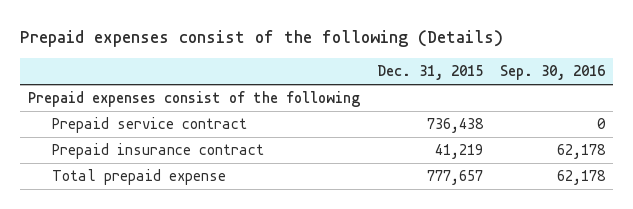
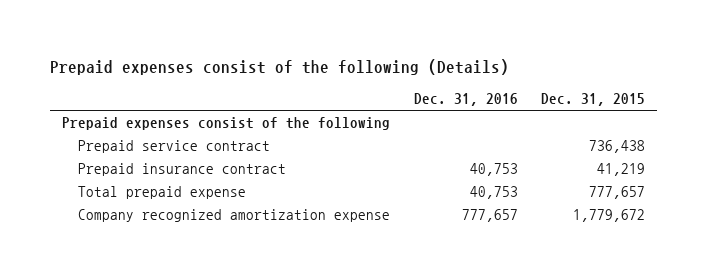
- | Dec. 31, 2015 | Sep. 30, 2016
+ | Dec. 31, 2016 | Dec. 31, 2015
+ Company recognized amortization expense | 777,657 | 1,779,672

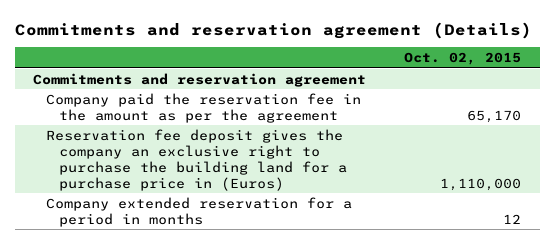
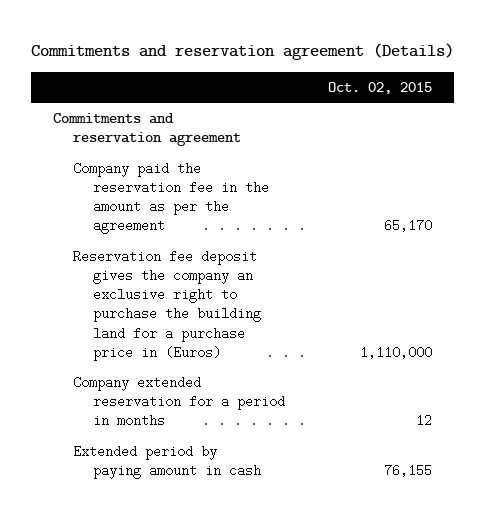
+ Extended period by paying amount in cash | 76,155

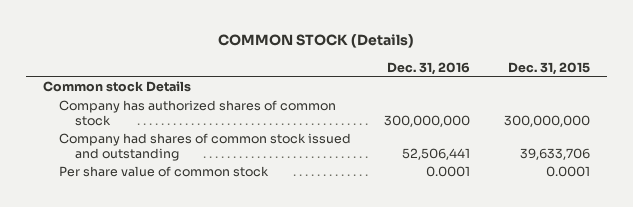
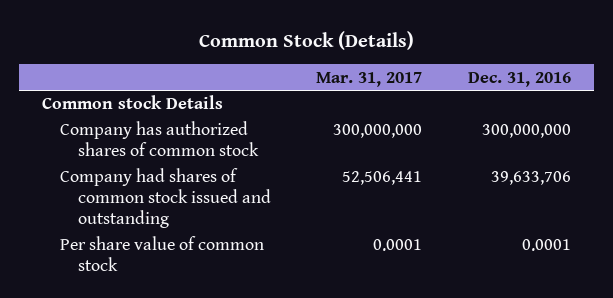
- COMMON STOCK (Details)
+ Common Stock (Details)
- | Dec. 31, 2016 | Dec. 31, 2015
+ | Mar. 31, 2017 | Dec. 31, 2016
- Company had shares of common stock issued and outstanding | 52,506,441 | 39,633,706
+ Company had shares of common stock issued and outstanding | 52,506,441 | 39,633,706

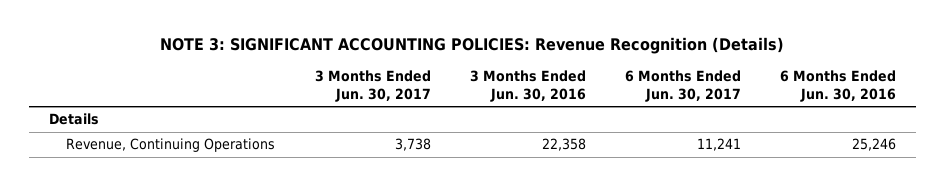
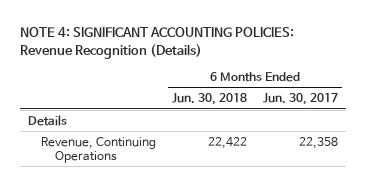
- NOTE 3: SIGNIFICANT ACCOUNTING POLICIES: Revenue Recognition (Details)
+ NOTE 4: SIGNIFICANT ACCOUNTING POLICIES: Revenue Recognition (Details)
- | 3 Months Ended Jun. 30, 2017 | 3 Months Ended Jun. 30, 2016 | 6 Months Ended Jun. 30, 2017 | 6 Months Ended Jun. 30, 2016
+ | 6 Months Ended Jun. 30, 2018 | 6 Months Ended Jun. 30, 2017
- Revenue, Continuing Operations | 3,738 | 22,358 | 11,241 | 25,246
+ Revenue, Continuing Operations | 22,422 | 22,358

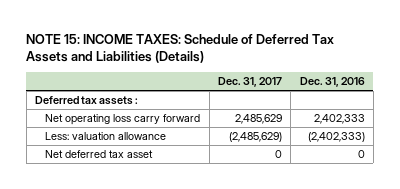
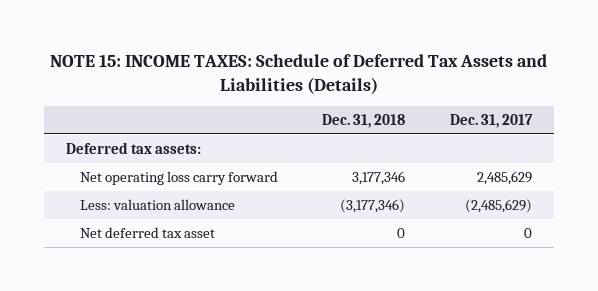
- | Dec. 31, 2017 | Dec. 31, 2016
+ | Dec. 31, 2018 | Dec. 31, 2017
- Deferred tax assets :
+ Deferred tax assets:

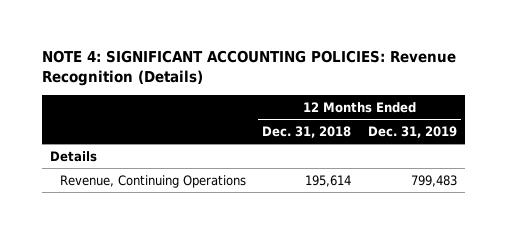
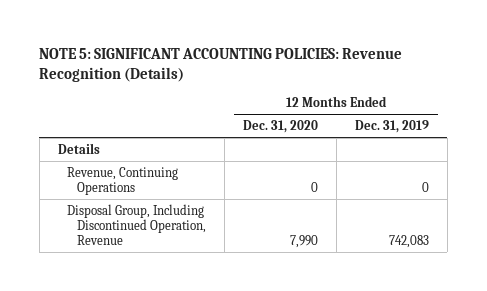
- NOTE 4: SIGNIFICANT ACCOUNTING POLICIES: Revenue Recognition (Details)
+ NOTE 5: SIGNIFICANT ACCOUNTING POLICIES: Revenue Recognition (Details)
- | 12 Months Ended Dec. 31, 2018 | 12 Months Ended Dec. 31, 2019
+ | 12 Months Ended Dec. 31, 2020 | 12 Months Ended Dec. 31, 2019
- Revenue, Continuing Operations | 195,614 | 799,483
+ Revenue, Continuing Operations | 0 | 0
+ Disposal Group, Including Discontinued Operation, Revenue | 7,990 | 742,083

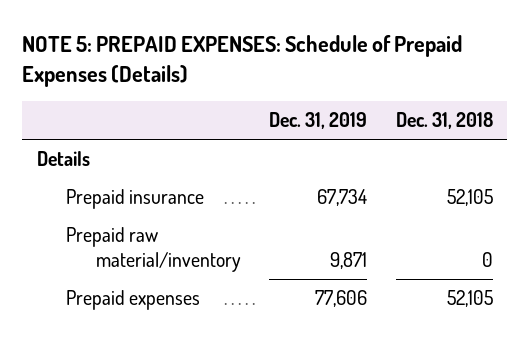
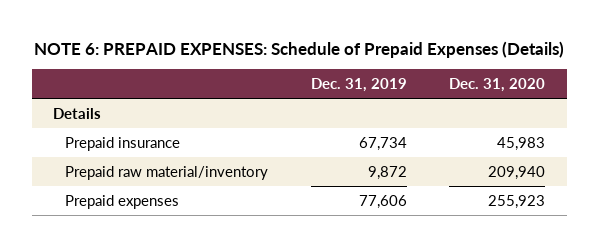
- NOTE 5: PREPAID EXPENSES: Schedule of Prepaid Expenses (Details)
+ NOTE 6: PREPAID EXPENSES: Schedule of Prepaid Expenses (Details)
- | Dec. 31, 2019 | Dec. 31, 2018
+ | Dec. 31, 2019 | Dec. 31, 2020
- Prepaid raw material/inventory | 9,871 | 0
+ Prepaid raw material/inventory | 9,872 | 209,940

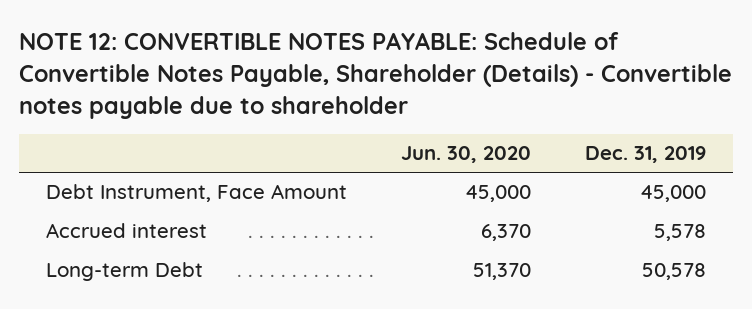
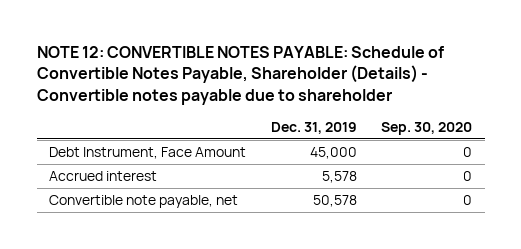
- | Jun. 30, 2020 | Dec. 31, 2019
+ | Dec. 31, 2019 | Sep. 30, 2020
- Long-term Debt | 51,370 | 50,578
+ Convertible note payable, net | 50,578 | 0

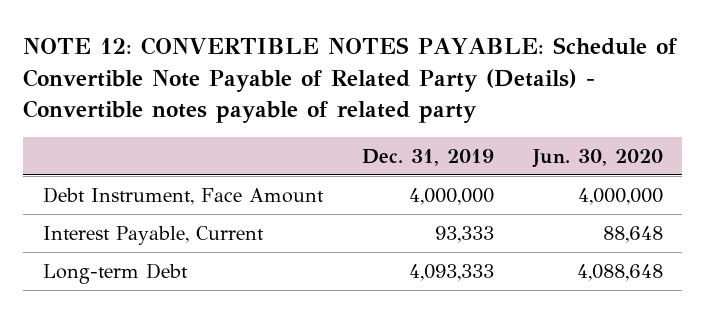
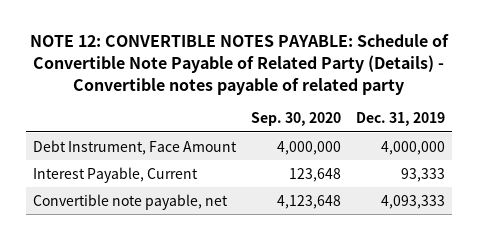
- | Dec. 31, 2019 | Jun. 30, 2020
+ | Sep. 30, 2020 | Dec. 31, 2019
- Long-term Debt | 4,093,333 | 4,088,648
+ Convertible note payable, net | 4,123,648 | 4,093,333

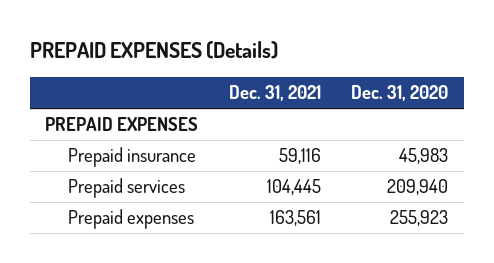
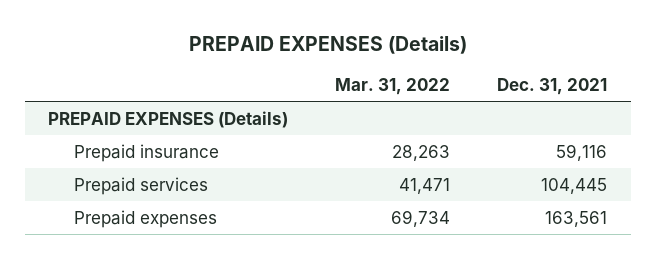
- | Dec. 31, 2021 | Dec. 31, 2020
+ | Mar. 31, 2022 | Dec. 31, 2021
- PREPAID EXPENSES
+ PREPAID EXPENSES (Details)

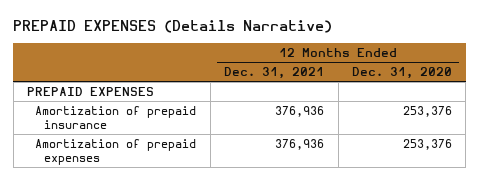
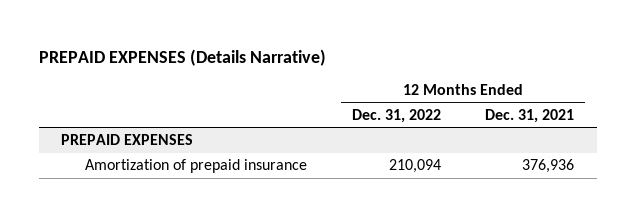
- | 12 Months Ended Dec. 31, 2021 | 12 Months Ended Dec. 31, 2020
+ | 12 Months Ended Dec. 31, 2022 | 12 Months Ended Dec. 31, 2021
- Amortization of prepaid expenses | 376,936 | 253,376

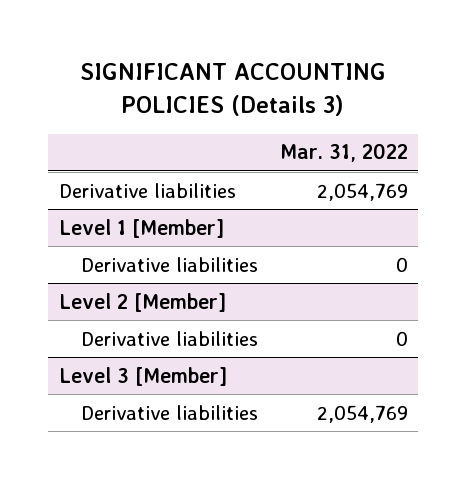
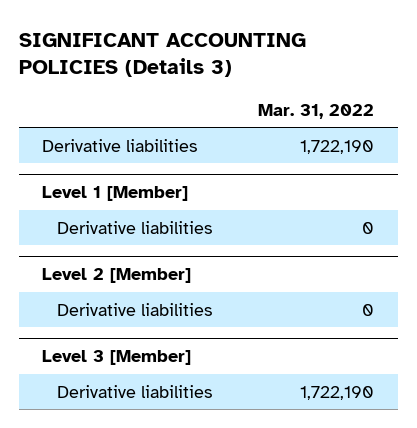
- Derivative liabilities | 2,054,769
+ Derivative liabilities | 1,722,190
@ Level 3 [Member]
- Derivative liabilities | 2,054,769
+ Derivative liabilities | 1,722,190

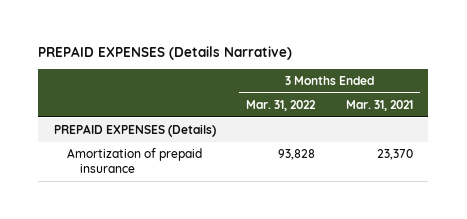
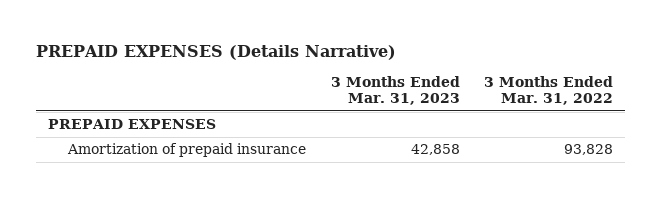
- | 3 Months Ended Mar. 31, 2022 | 3 Months Ended Mar. 31, 2021
+ | 3 Months Ended Mar. 31, 2023 | 3 Months Ended Mar. 31, 2022
- PREPAID EXPENSES (Details)
+ PREPAID EXPENSES

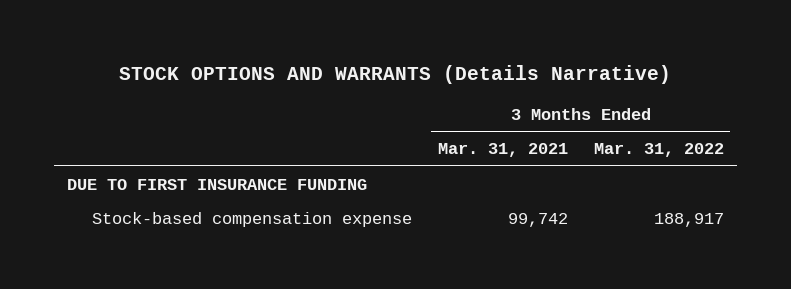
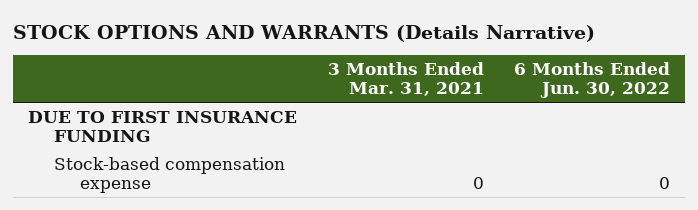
- | 3 Months Ended Mar. 31, 2021 | 3 Months Ended Mar. 31, 2022
+ | 3 Months Ended Mar. 31, 2021 | 6 Months Ended Jun. 30, 2022
- Stock-based compensation expense | 99,742 | 188,917
+ Stock-based compensation expense | 0 | 0

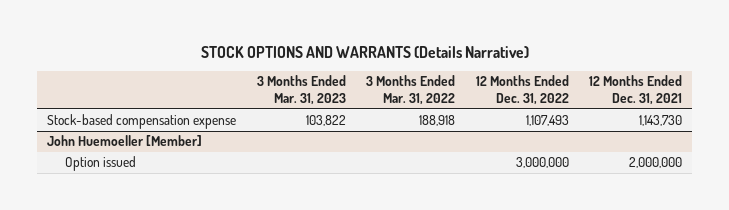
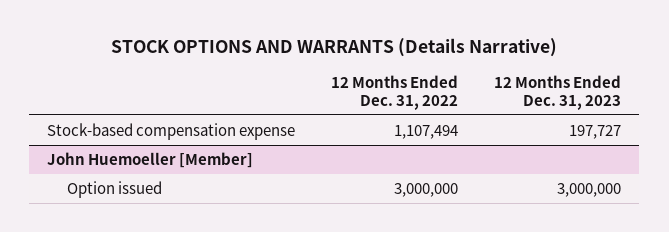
- | 3 Months Ended Mar. 31, 2023 | 3 Months Ended Mar. 31, 2022 | 12 Months Ended Dec. 31, 2022 | 12 Months Ended Dec. 31, 2021
+ | 12 Months Ended Dec. 31, 2022 | 12 Months Ended Dec. 31, 2023
- Stock-based compensation expense | 103,822 | 188,918 | 1,107,493 | 1,143,730
+ Stock-based compensation expense | 1,107,494 | 197,727

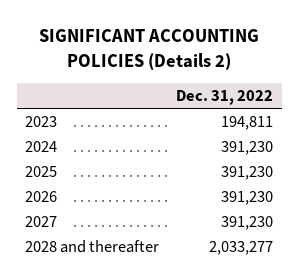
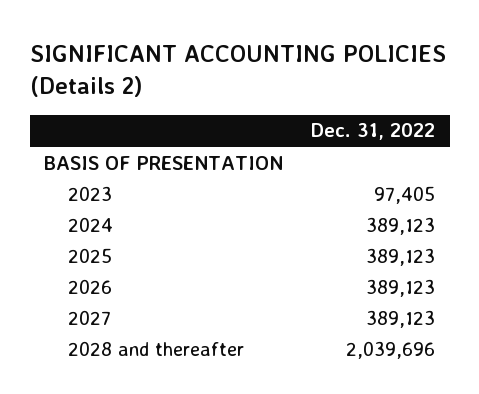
- 2023 | 194,811
- 2024 | 391,230
- 2025 | 391,230
- 2026 | 391,230
- 2027 | 391,230
- 2028 and thereafter | 2,033,277
+ BASIS OF PRESENTATION
+ 2023 | 97,405
+ 2024 | 389,123
+ 2025 | 389,123
+ 2026 | 389,123
+ 2027 | 389,123
+ 2028 and thereafter | 2,039,696

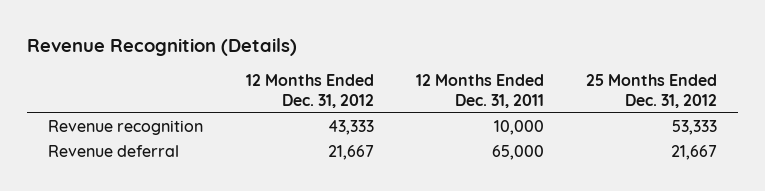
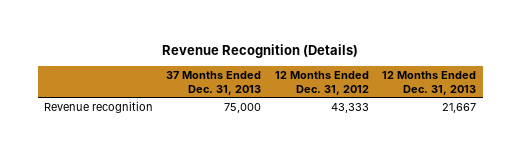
- | 12 Months Ended Dec. 31, 2012 | 12 Months Ended Dec. 31, 2011 | 25 Months Ended Dec. 31, 2012
+ | 37 Months Ended Dec. 31, 2013 | 12 Months Ended Dec. 31, 2012 | 12 Months Ended Dec. 31, 2013
- Revenue deferral | 21,667 | 65,000 | 21,667

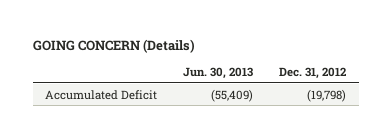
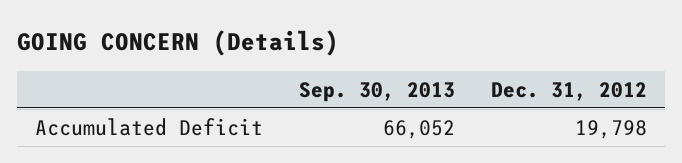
- | Jun. 30, 2013 | Dec. 31, 2012
+ | Sep. 30, 2013 | Dec. 31, 2012
- Accumulated Deficit | (55,409) | (19,798)
+ Accumulated Deficit | 66,052 | 19,798

